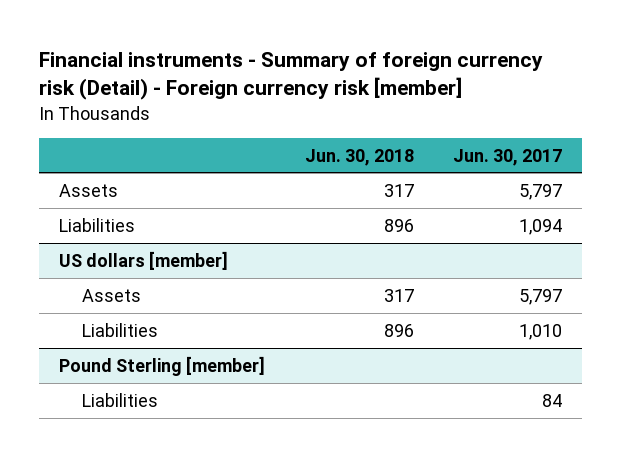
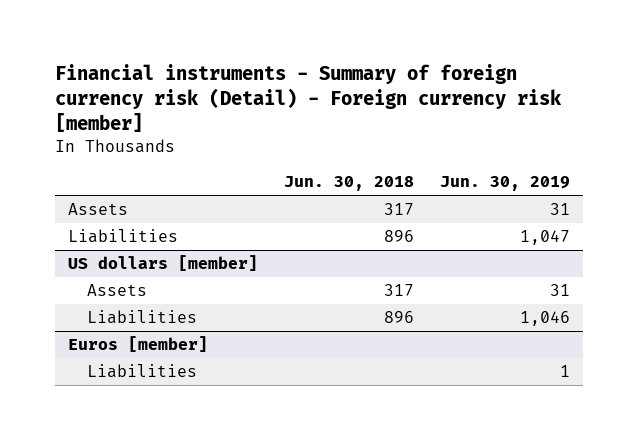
- | Jun. 30, 2018 | Jun. 30, 2017
+ | Jun. 30, 2018 | Jun. 30, 2019
- Pound Sterling [member]
+ Euros [member]

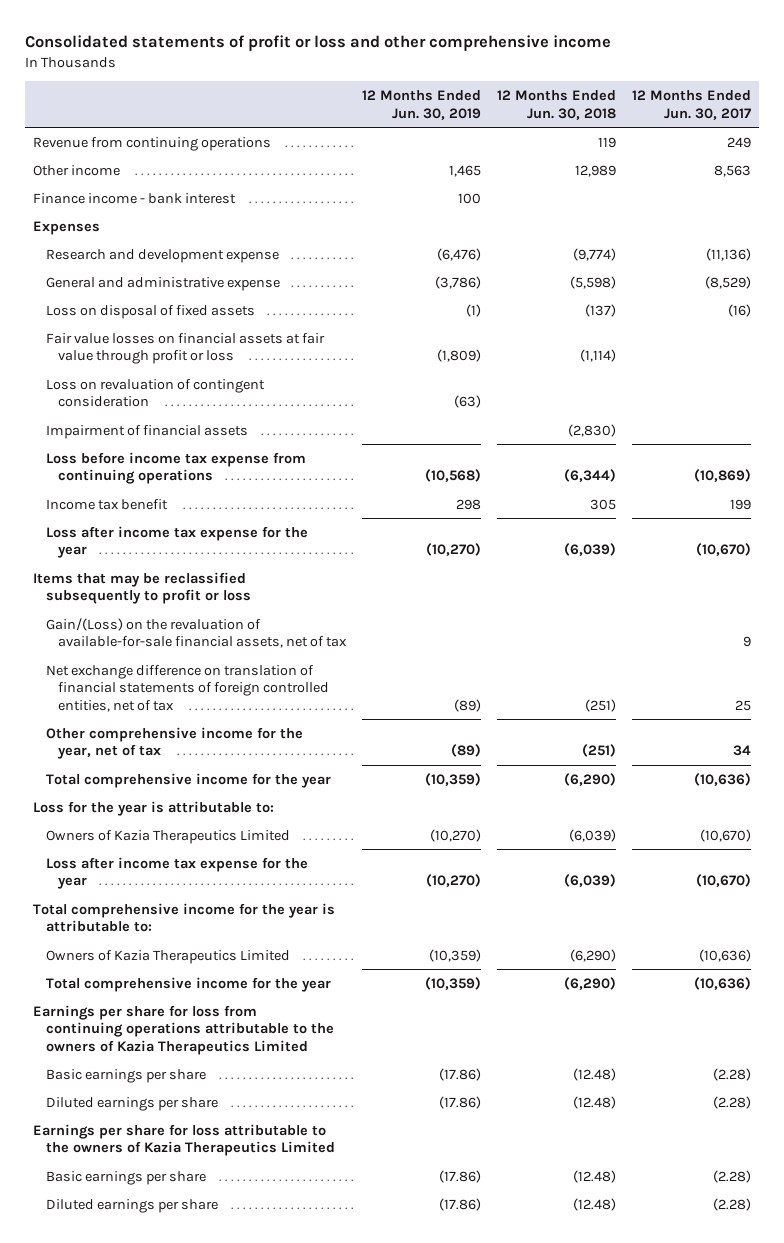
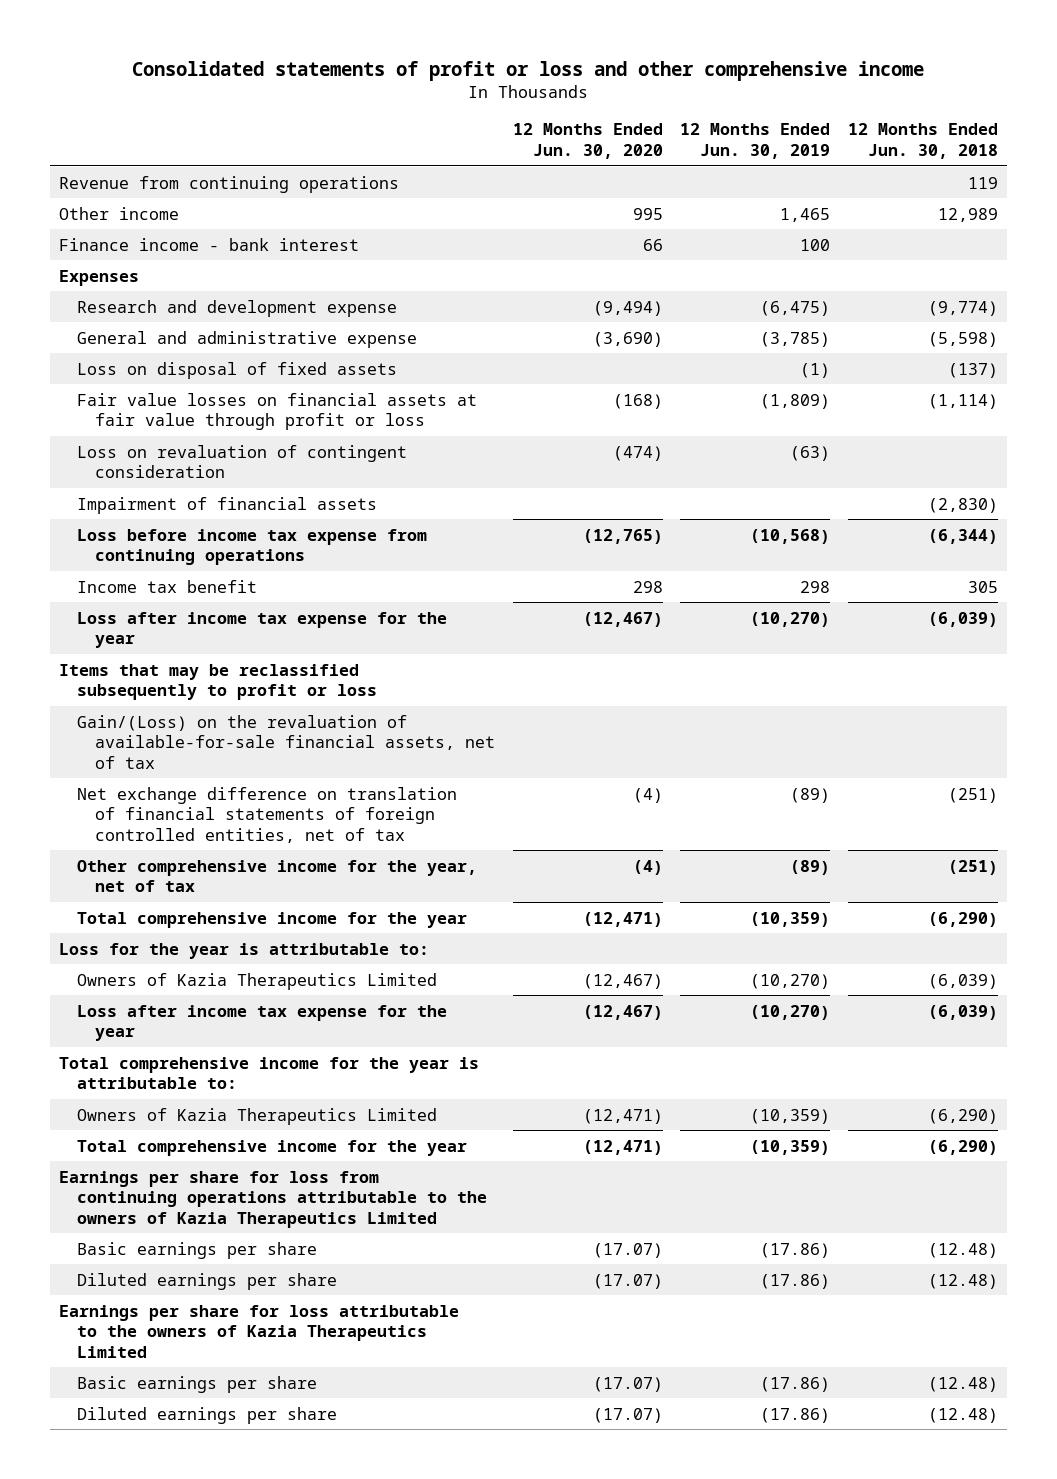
- | 12 Months Ended Jun. 30, 2019 | 12 Months Ended Jun. 30, 2018 | 12 Months Ended Jun. 30, 2017
+ | 12 Months Ended Jun. 30, 2020 | 12 Months Ended Jun. 30, 2019 | 12 Months Ended Jun. 30, 2018
- Research and development expense | (6,476) | (9,774) | (11,136)
- General and administrative expense | (3,786) | (5,598) | (8,529)
+ Research and development expense | (9,494) | (6,475) | (9,774)
+ General and administrative expense | (3,690) | (3,785) | (5,598)

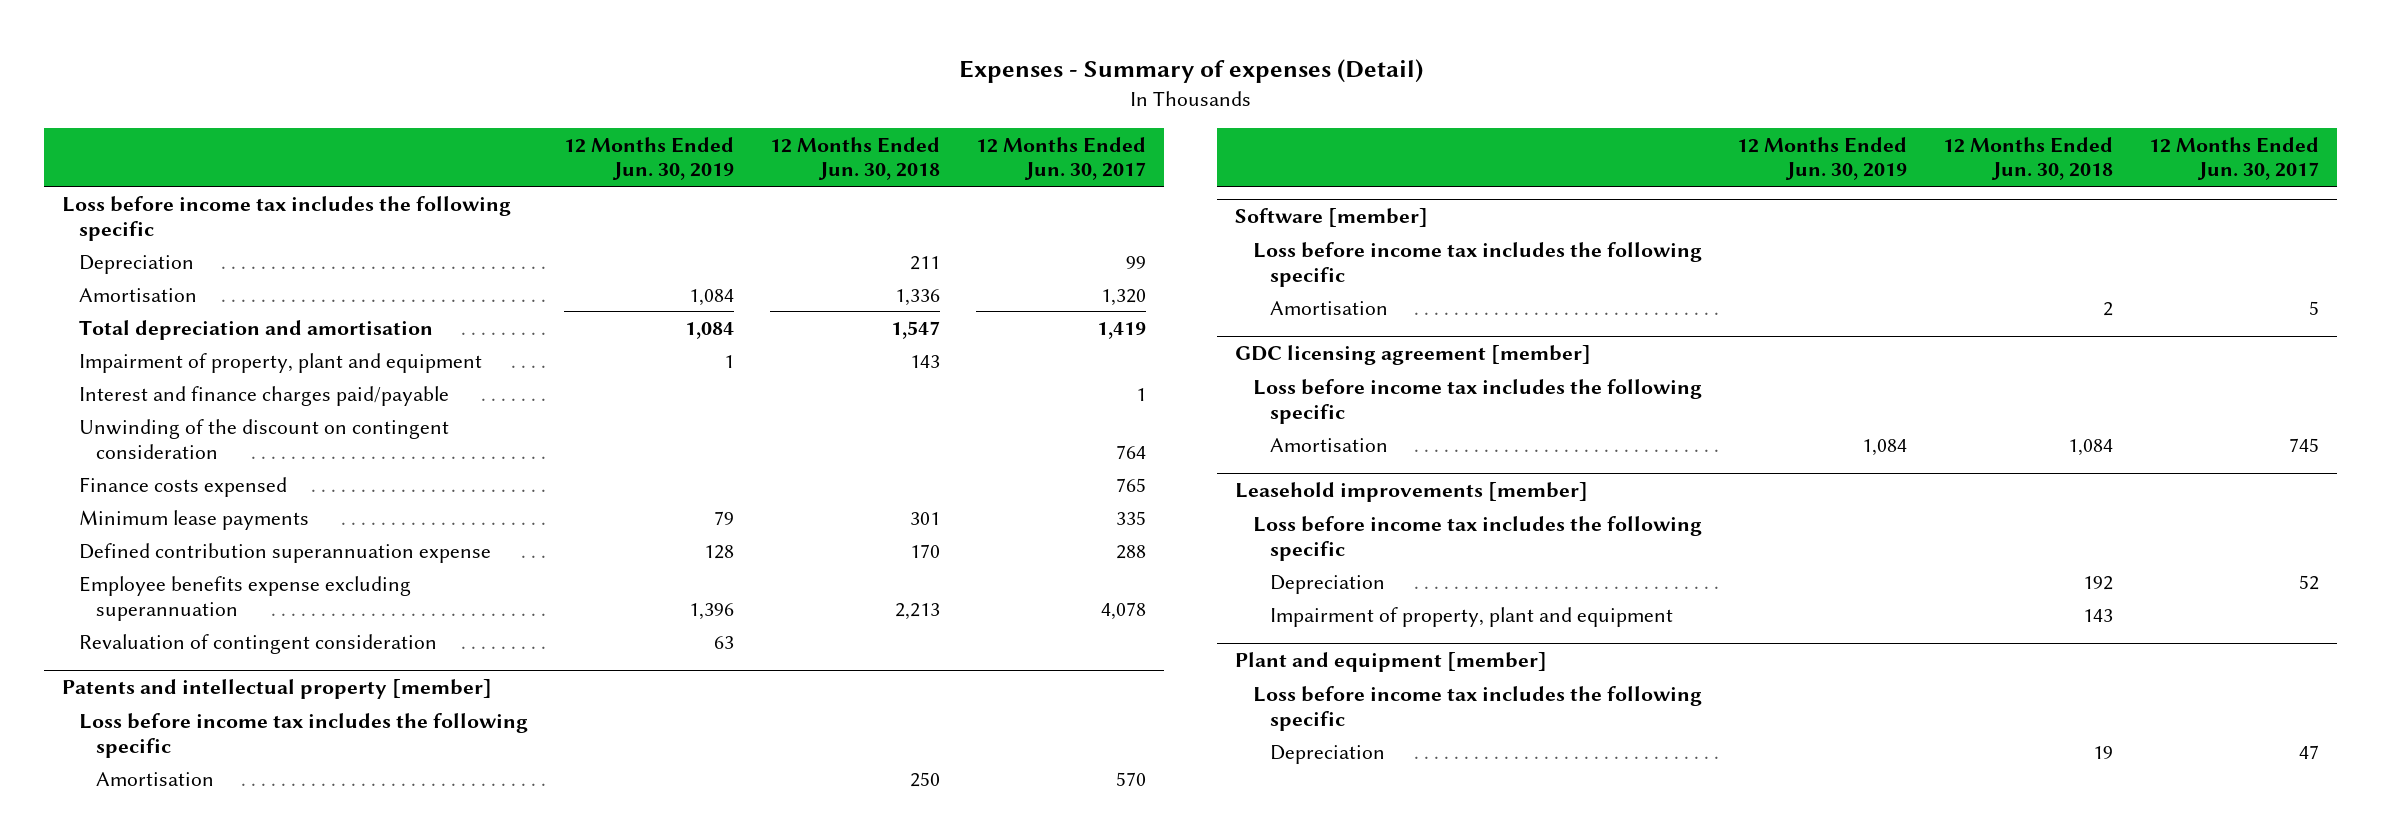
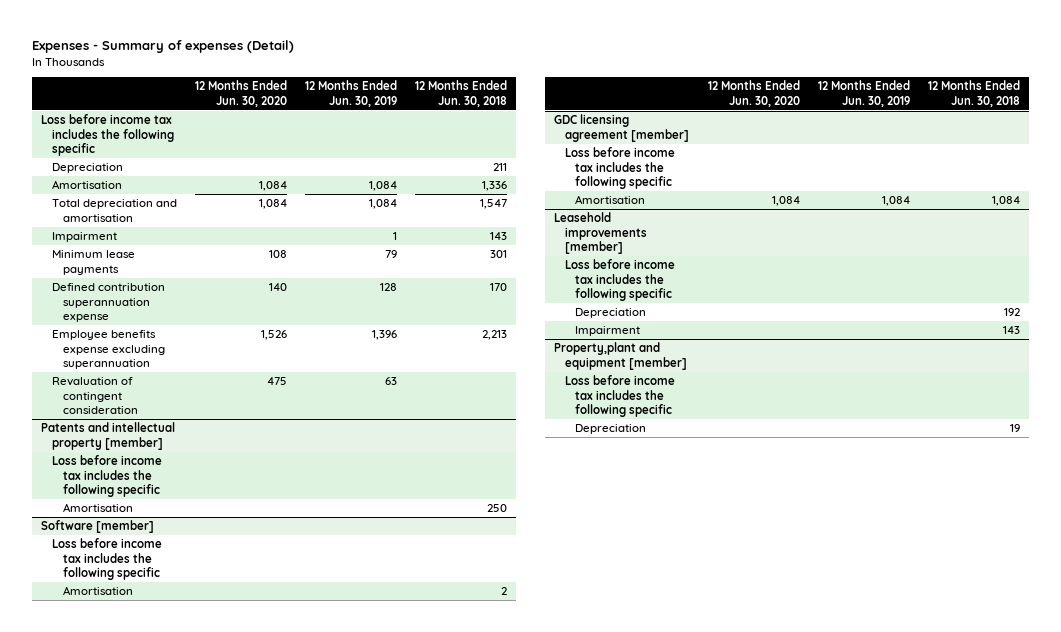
- | 12 Months Ended Jun. 30, 2019 | 12 Months Ended Jun. 30, 2018 | 12 Months Ended Jun. 30, 2017
+ | 12 Months Ended Jun. 30, 2020 | 12 Months Ended Jun. 30, 2019 | 12 Months Ended Jun. 30, 2018
- Impairment of property, plant and equipment | 1 | 143 |
- Interest and finance charges paid/payable | | | 1
- Unwinding of the discount on contingent consideration | | | 764
- Finance costs expensed | | | 765
+ Impairment | | 1 | 143
@ Leasehold improvements [member]
- Impairment of property, plant and equipment | | 143 |
- Plant and equipment [member]
@ Leasehold improvements [member]
+ Impairment | | | 143
+ Property,plant and equipment [member]

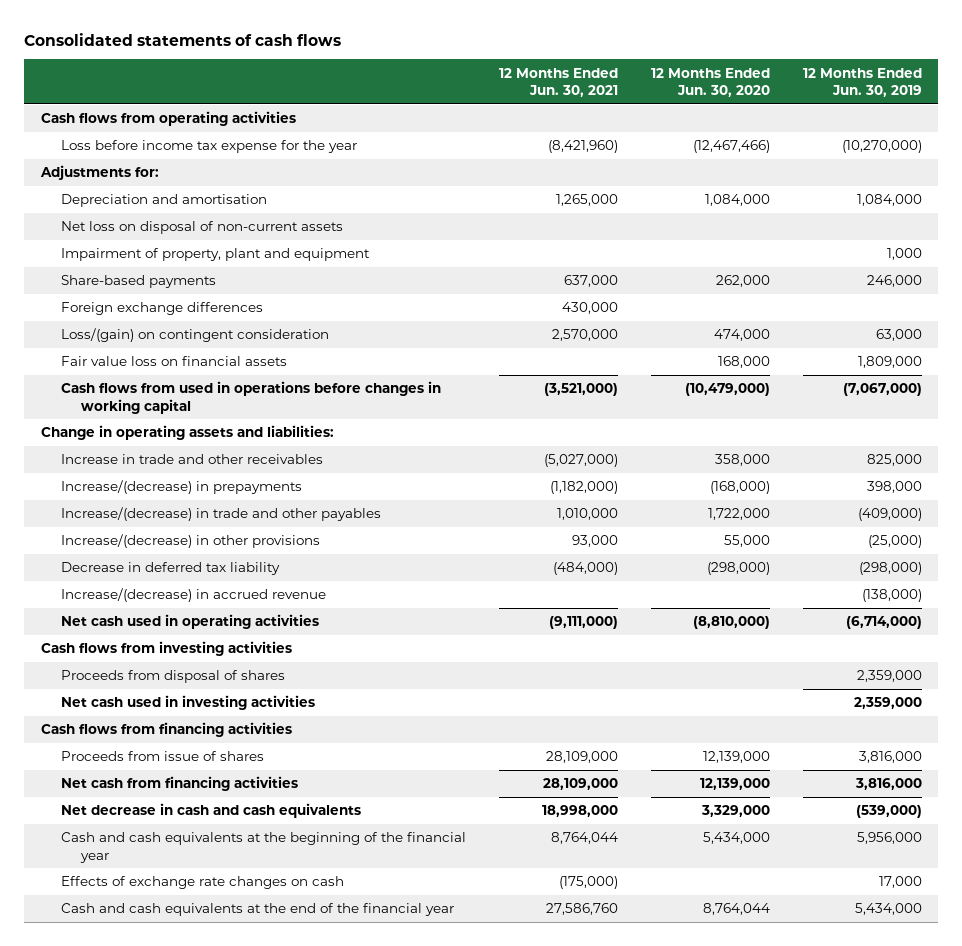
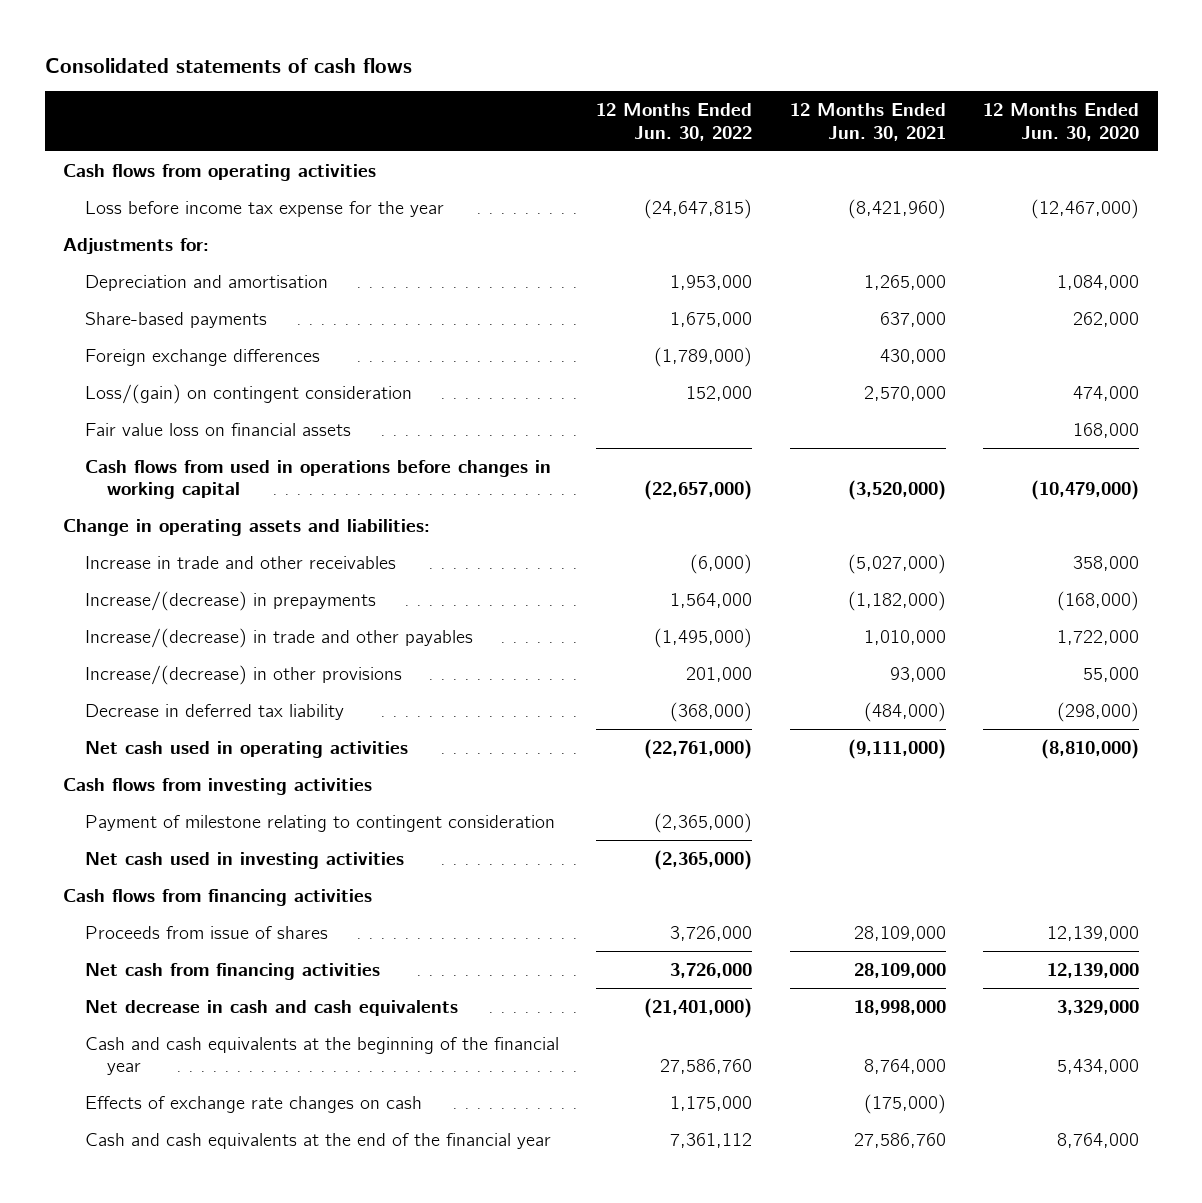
- | 12 Months Ended Jun. 30, 2021 | 12 Months Ended Jun. 30, 2020 | 12 Months Ended Jun. 30, 2019
+ | 12 Months Ended Jun. 30, 2022 | 12 Months Ended Jun. 30, 2021 | 12 Months Ended Jun. 30, 2020
- Loss before income tax expense for the year | (8,421,960) | (12,467,466) | (10,270,000)
+ Loss before income tax expense for the year | (24,647,815) | (8,421,960) | (12,467,000)
- Net loss on disposal of non-current assets
- Impairment of property, plant and equipment | | | 1,000
- Cash flows from used in operations before changes in working capital | (3,521,000) | (10,479,000) | (7,067,000)
+ Cash flows from used in operations before changes in working capital | (22,657,000) | (3,520,000) | (10,479,000)
- Increase/(decrease) in accrued revenue | | | (138,000)
- Proceeds from disposal of shares | | | 2,359,000
+ Payment of milestone relating to contingent consideration | (2,365,000) | |
- Cash and cash equivalents at the beginning of the financial year | 8,764,044 | 5,434,000 | 5,956,000
+ Cash and cash equivalents at the beginning of the financial year | 27,586,760 | 8,764,000 | 5,434,000
- Cash and cash equivalents at the end of the financial year | 27,586,760 | 8,764,044 | 5,434,000
+ Cash and cash equivalents at the end of the financial year | 7,361,112 | 27,586,760 | 8,764,000

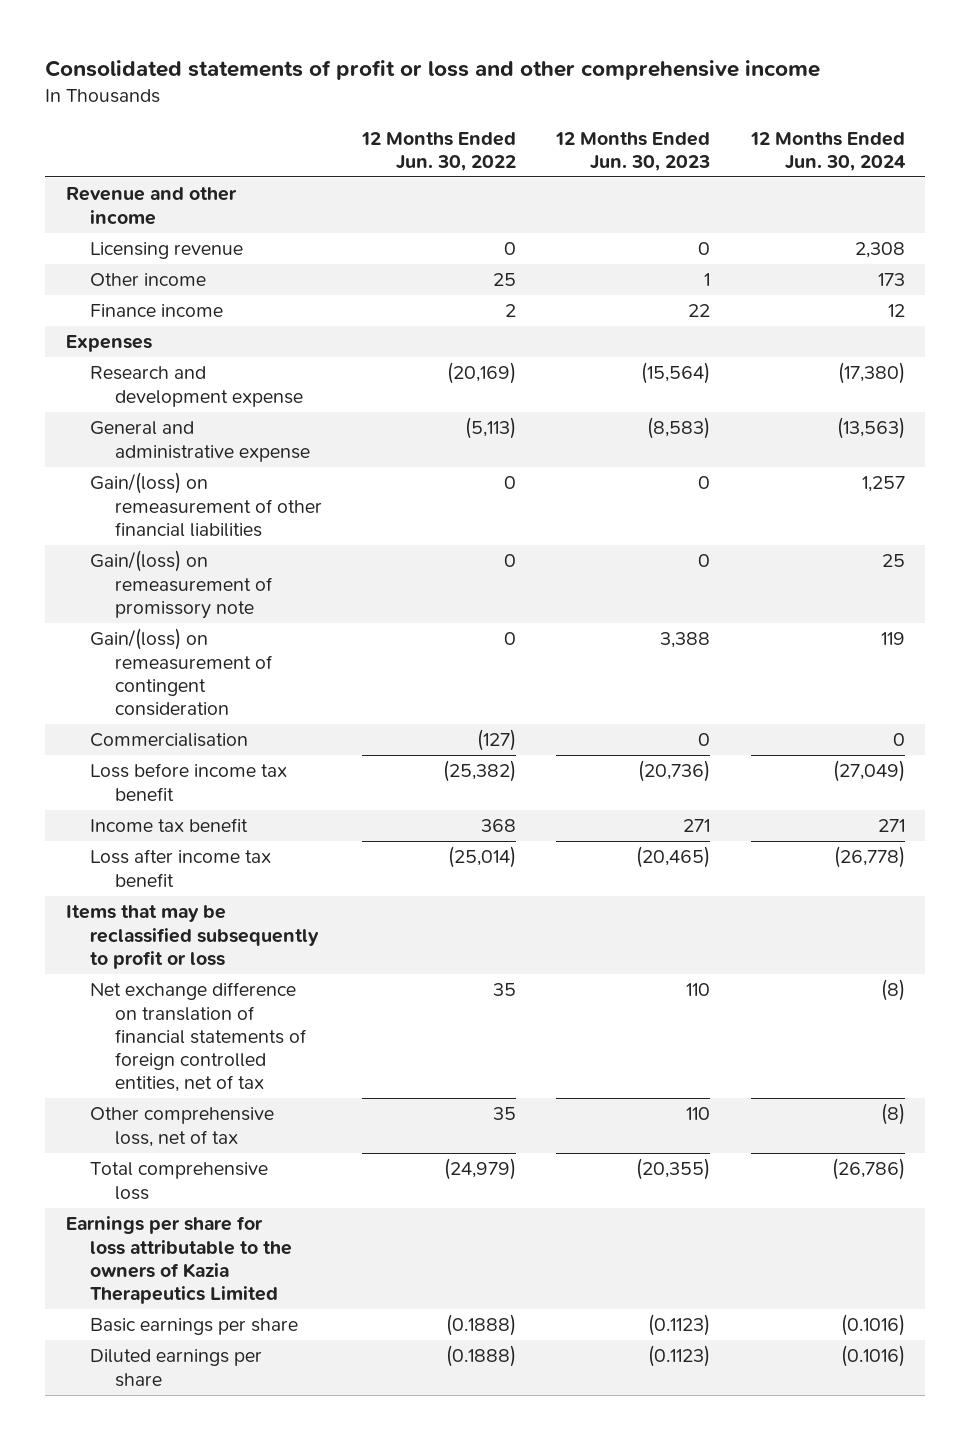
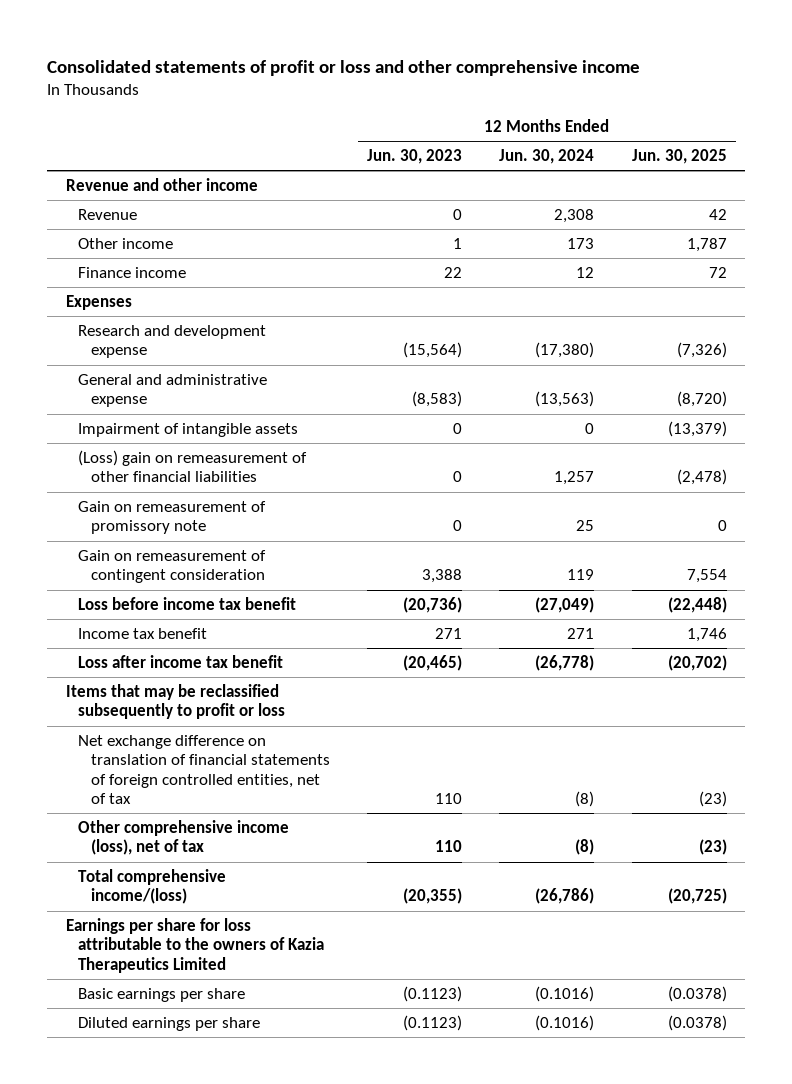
- | 12 Months Ended Jun. 30, 2022 | 12 Months Ended Jun. 30, 2023 | 12 Months Ended Jun. 30, 2024
+ | 12 Months Ended Jun. 30, 2023 | 12 Months Ended Jun. 30, 2024 | 12 Months Ended Jun. 30, 2025
- Licensing revenue | 0 | 0 | 2,308
+ Revenue | 0 | 2,308 | 42
- Gain/(loss) on remeasurement of other financial liabilities | 0 | 0 | 1,257
- Gain/(loss) on remeasurement of promissory note | 0 | 0 | 25
- Gain/(loss) on remeasurement of contingent consideration | 0 | 3,388 | 119
- Commercialisation | (127) | 0 | 0
+ Impairment of intangible assets | 0 | 0 | (13,379)
+ (Loss) gain on remeasurement of other financial liabilities | 0 | 1,257 | (2,478)
+ Gain on remeasurement of promissory note | 0 | 25 | 0
+ Gain on remeasurement of contingent consideration | 3,388 | 119 | 7,554
- Other comprehensive loss, net of tax | 35 | 110 | (8)
- Total comprehensive loss | (24,979) | (20,355) | (26,786)
+ Other comprehensive income (loss), net of tax | 110 | (8) | (23)
+ Total comprehensive income/(loss) | (20,355) | (26,786) | (20,725)

